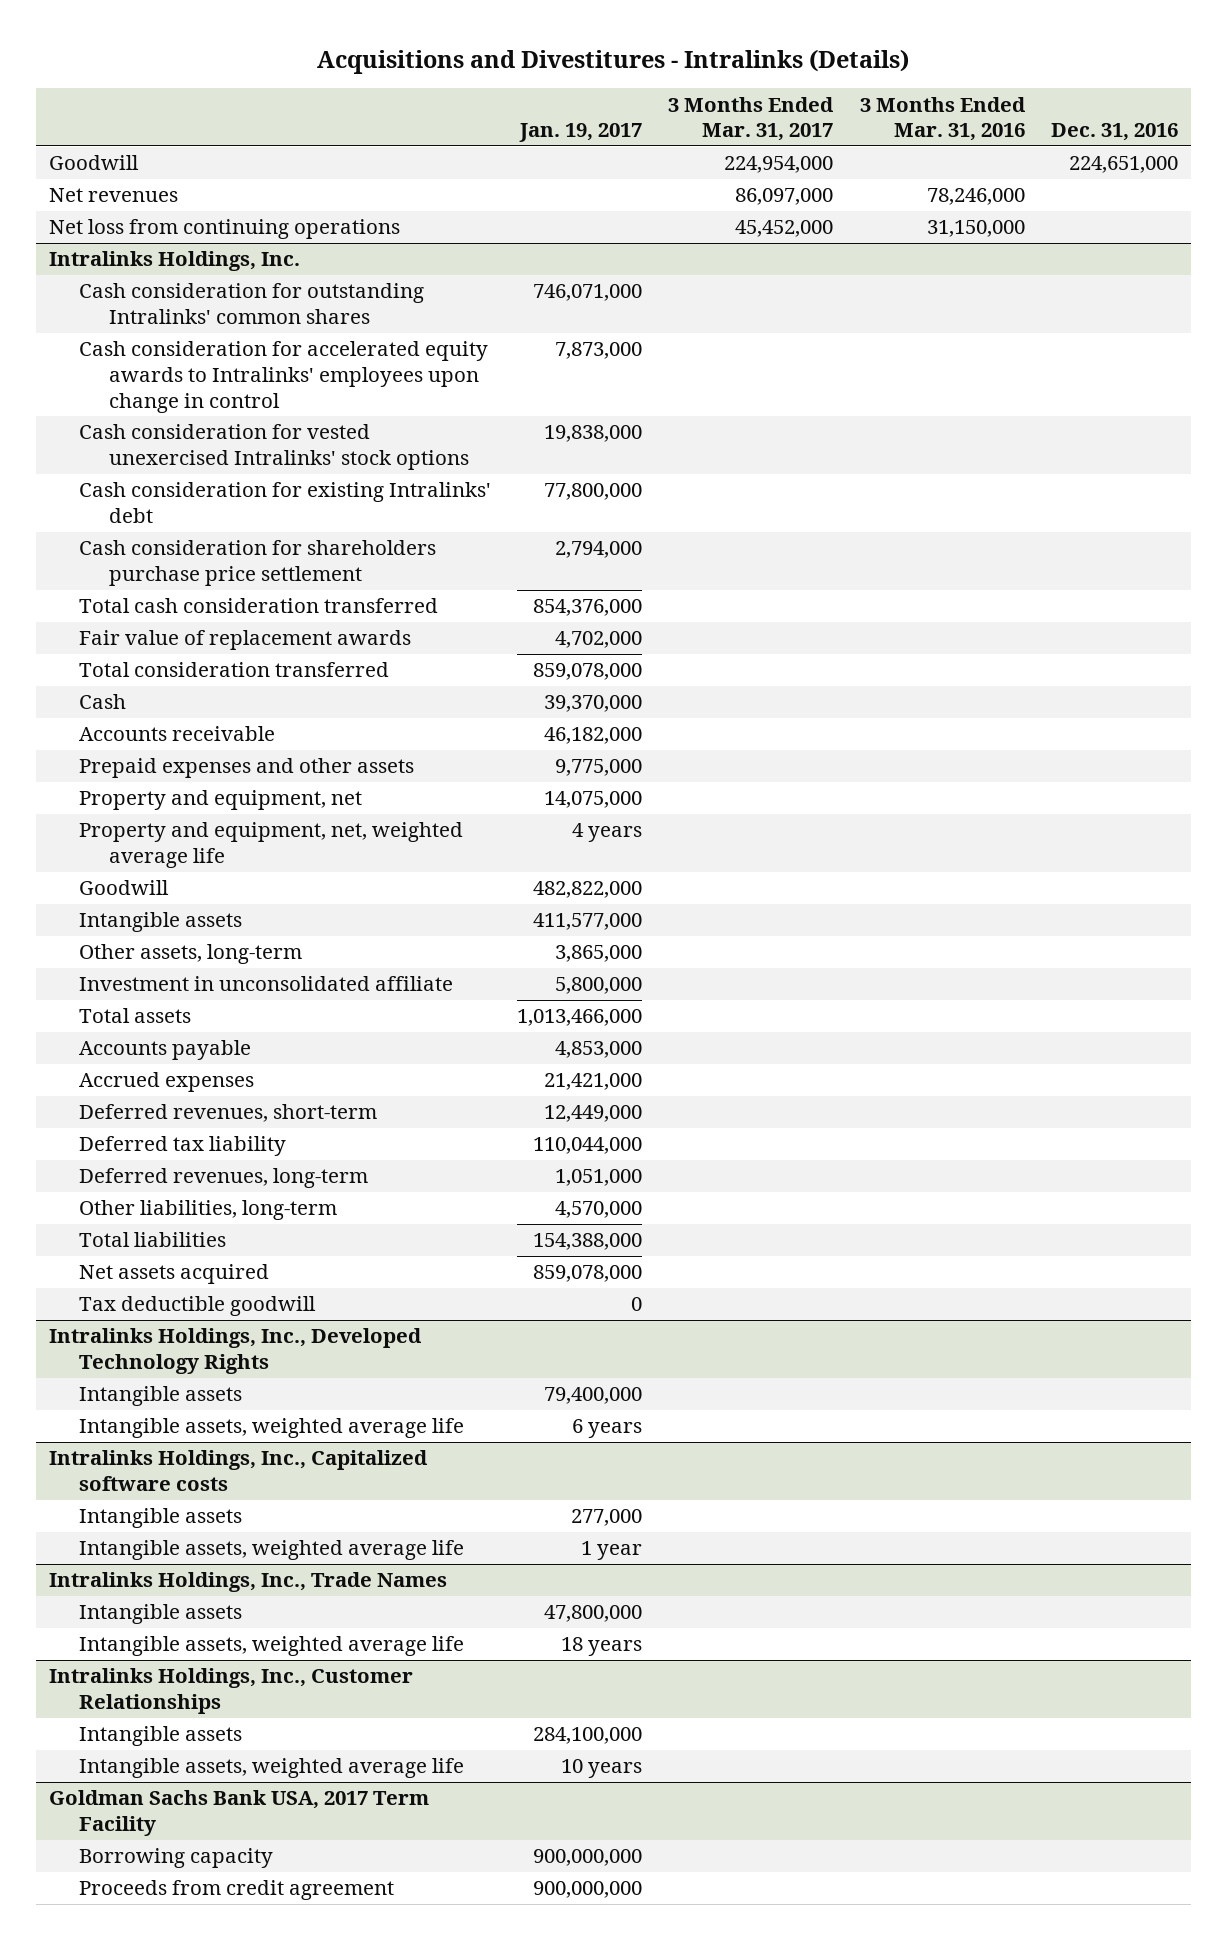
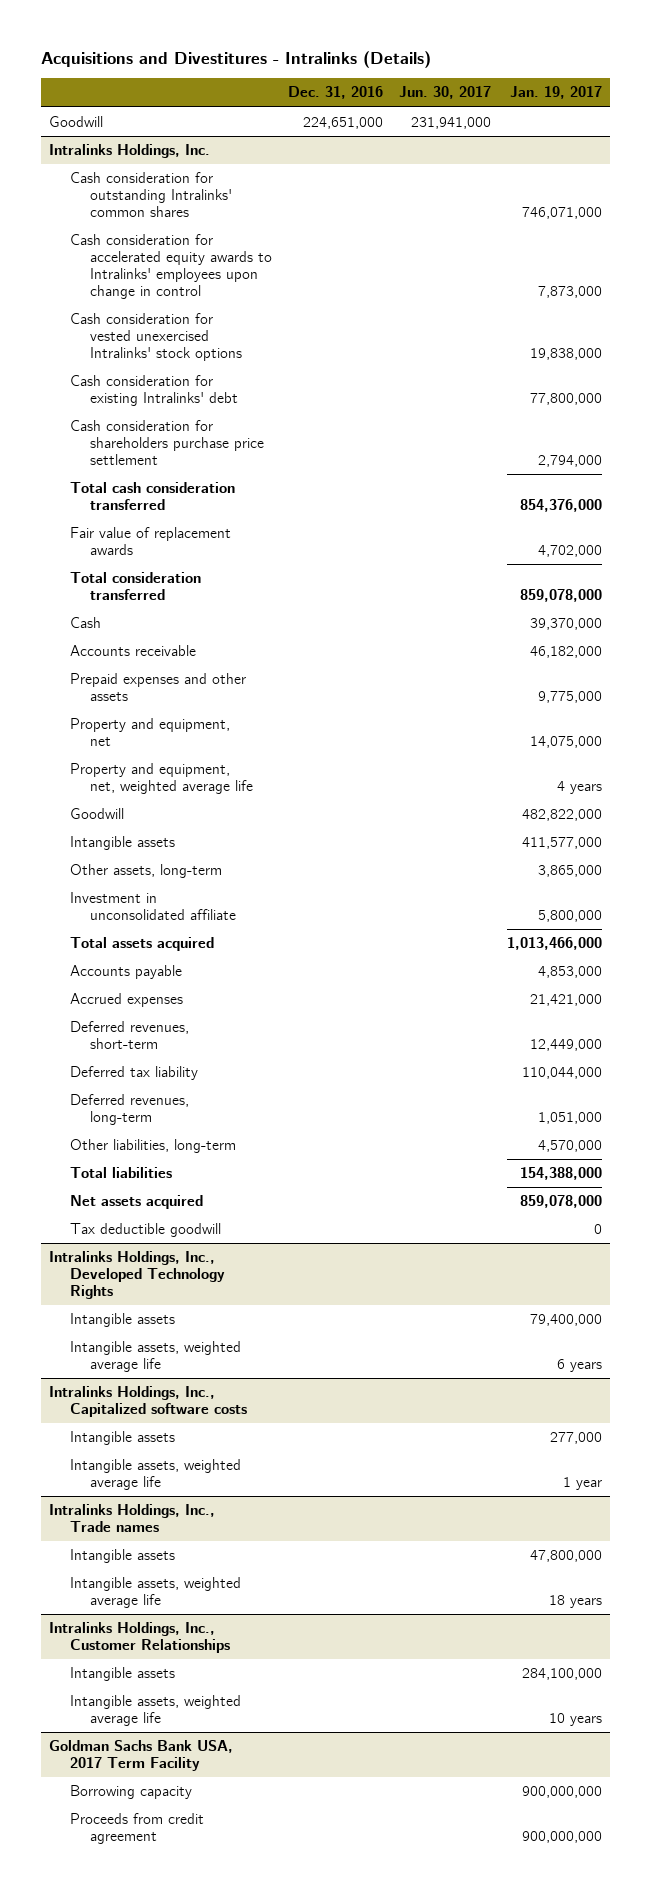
- | Jan. 19, 2017 | 3 Months Ended Mar. 31, 2017 | 3 Months Ended Mar. 31, 2016 | Dec. 31, 2016
+ | Dec. 31, 2016 | Jun. 30, 2017 | Jan. 19, 2017
- Net revenues | | 86,097,000 | 78,246,000 |
- Net loss from continuing operations | | 45,452,000 | 31,150,000 |
@ Intralinks Holdings, Inc.
- Total assets | 1,013,466,000 | | |
+ Total assets acquired | | | 1,013,466,000
- Intralinks Holdings, Inc., Trade Names
+ Intralinks Holdings, Inc., Trade names

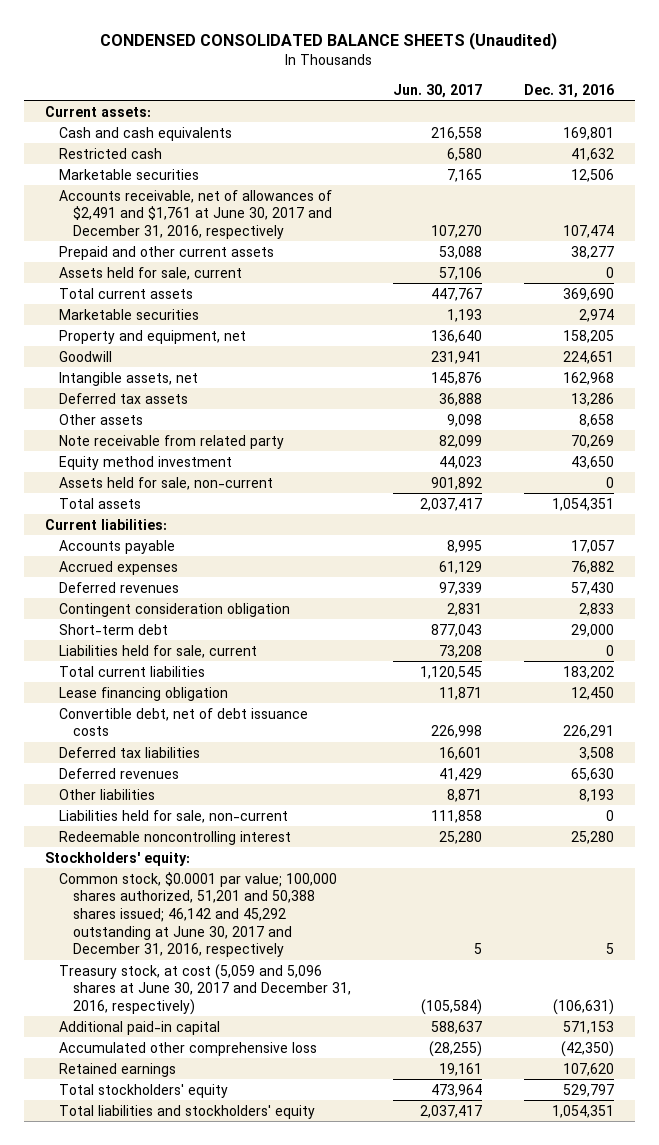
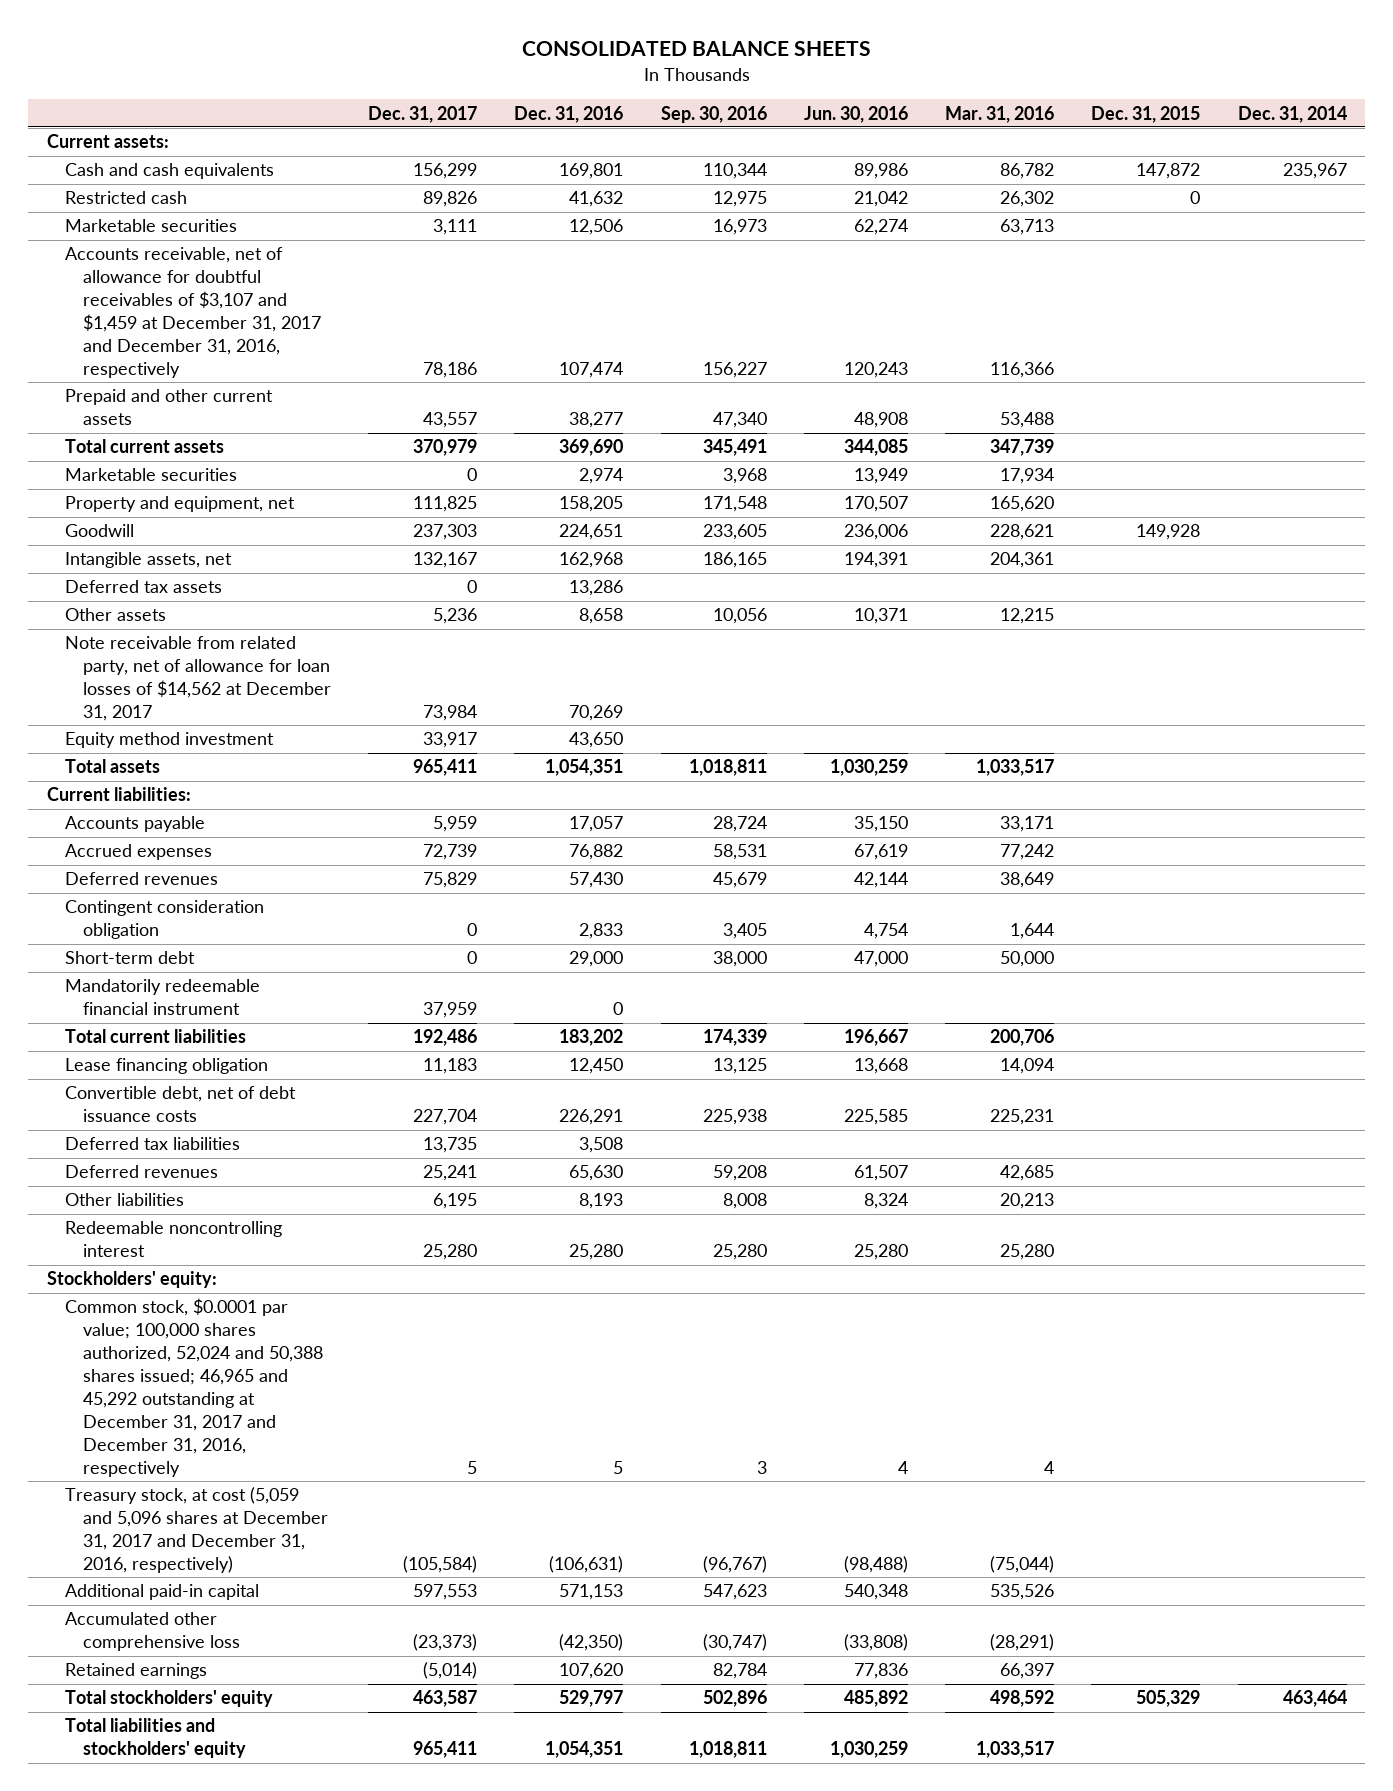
- CONDENSED CONSOLIDATED BALANCE SHEETS (Unaudited)
+ CONSOLIDATED BALANCE SHEETS
- | Jun. 30, 2017 | Dec. 31, 2016
+ | Dec. 31, 2017 | Dec. 31, 2016 | Sep. 30, 2016 | Jun. 30, 2016 | Mar. 31, 2016 | Dec. 31, 2015 | Dec. 31, 2014
- Accounts receivable, net of allowances of $2,491 and $1,761 at June 30, 2017 and December 31, 2016, respectively | 107,270 | 107,474
+ Accounts receivable, net of allowance for doubtful receivables of $3,107 and $1,459 at December 31, 2017 and December 31, 2016, respectively | 78,186 | 107,474 | 156,227 | 120,243 | 116,366 | |
- Assets held for sale, current | 57,106 | 0
- Note receivable from related party | 82,099 | 70,269
+ Note receivable from related party, net of allowance for loan losses of $14,562 at December 31, 2017 | 73,984 | 70,269 | | | | |
- Assets held for sale, non-current | 901,892 | 0
- Liabilities held for sale, current | 73,208 | 0
+ Mandatorily redeemable financial instrument | 37,959 | 0 | | | | |
- Liabilities held for sale, non-current | 111,858 | 0
- Common stock, $0.0001 par value; 100,000 shares authorized, 51,201 and 50,388 shares issued; 46,142 and 45,292 outstanding at June 30, 2017 and December 31, 2016, respectively | 5 | 5
- Treasury stock, at cost (5,059 and 5,096 shares at June 30, 2017 and December 31, 2016, respectively) | (105,584) | (106,631)
+ Common stock, $0.0001 par value; 100,000 shares authorized, 52,024 and 50,388 shares issued; 46,965 and 45,292 outstanding at December 31, 2017 and December 31, 2016, respectively | 5 | 5 | 3 | 4 | 4 | |
+ Treasury stock, at cost (5,059 and 5,096 shares at December 31, 2017 and December 31, 2016, respectively) | (105,584) | (106,631) | (96,767) | (98,488) | (75,044) | |

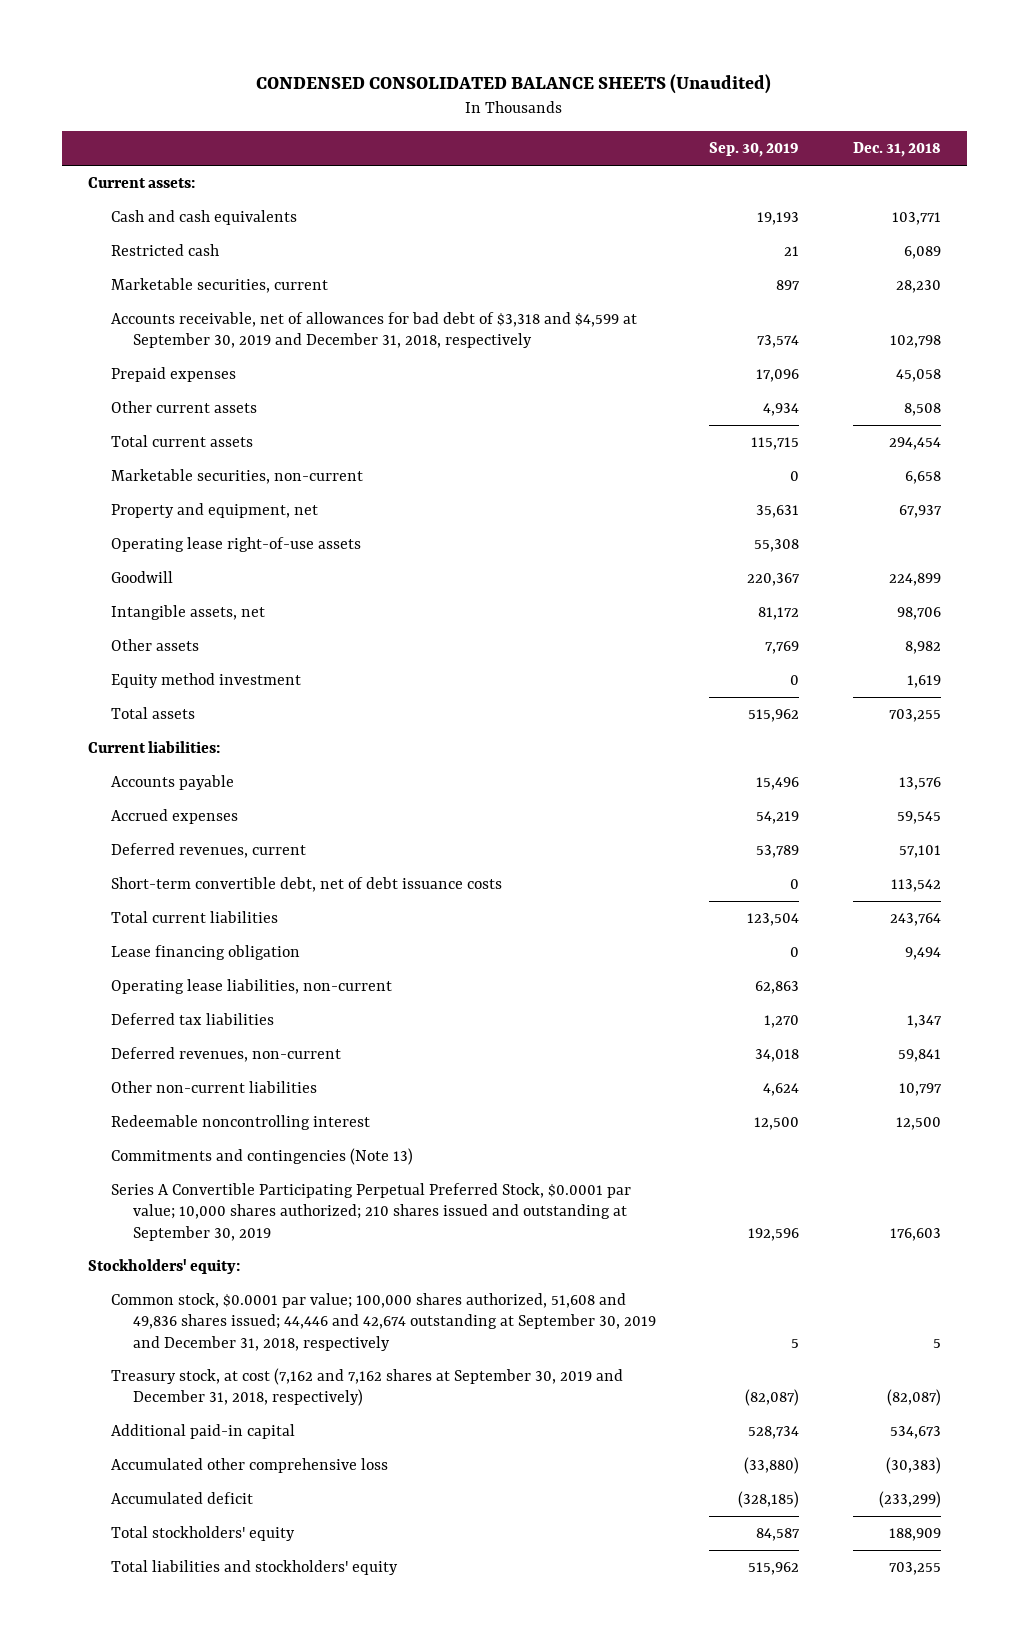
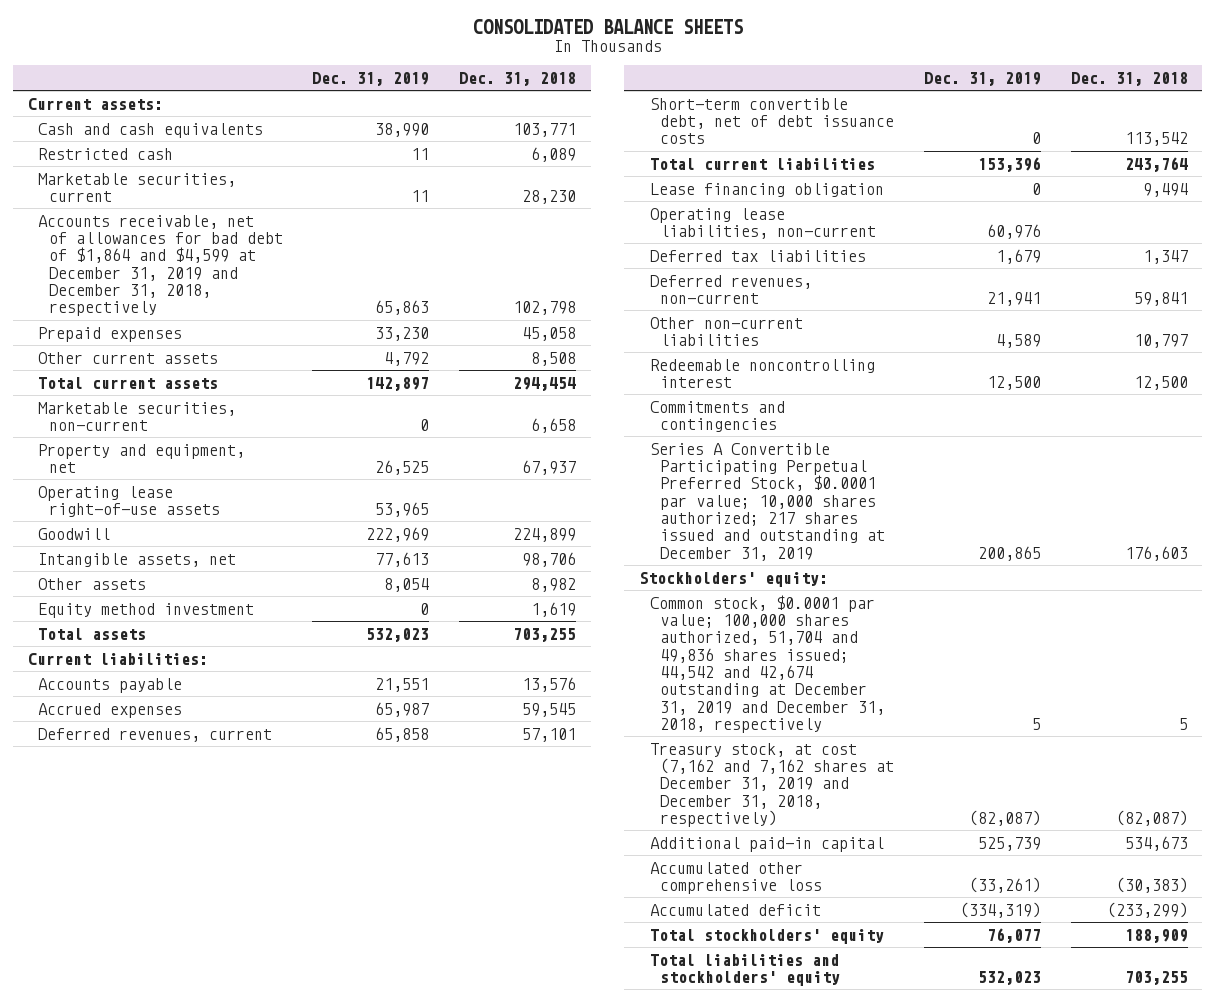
- CONDENSED CONSOLIDATED BALANCE SHEETS (Unaudited)
+ CONSOLIDATED BALANCE SHEETS
- | Sep. 30, 2019 | Dec. 31, 2018
+ | Dec. 31, 2019 | Dec. 31, 2018
- Accounts receivable, net of allowances for bad debt of $3,318 and $4,599 at September 30, 2019 and December 31, 2018, respectively | 73,574 | 102,798
+ Accounts receivable, net of allowances for bad debt of $1,864 and $4,599 at December 31, 2019 and December 31, 2018, respectively | 65,863 | 102,798
- Commitments and contingencies (Note 13)
- Series A Convertible Participating Perpetual Preferred Stock, $0.0001 par value; 10,000 shares authorized; 210 shares issued and outstanding at September 30, 2019 | 192,596 | 176,603
+ Commitments and contingencies
+ Series A Convertible Participating Perpetual Preferred Stock, $0.0001 par value; 10,000 shares authorized; 217 shares issued and outstanding at December 31, 2019 | 200,865 | 176,603
- Common stock, $0.0001 par value; 100,000 shares authorized, 51,608 and 49,836 shares issued; 44,446 and 42,674 outstanding at September 30, 2019 and December 31, 2018, respectively | 5 | 5
- Treasury stock, at cost (7,162 and 7,162 shares at September 30, 2019 and December 31, 2018, respectively) | (82,087) | (82,087)
+ Common stock, $0.0001 par value; 100,000 shares authorized, 51,704 and 49,836 shares issued; 44,542 and 42,674 outstanding at December 31, 2019 and December 31, 2018, respectively | 5 | 5
+ Treasury stock, at cost (7,162 and 7,162 shares at December 31, 2019 and December 31, 2018, respectively) | (82,087) | (82,087)

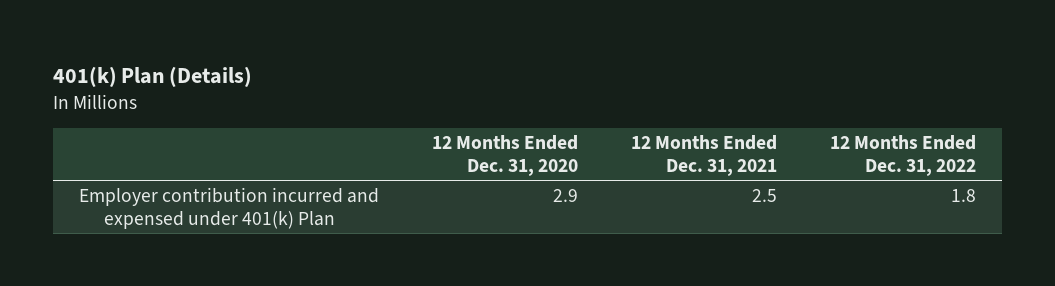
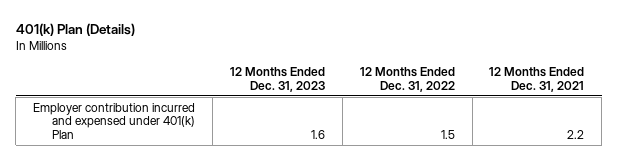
- | 12 Months Ended Dec. 31, 2020 | 12 Months Ended Dec. 31, 2021 | 12 Months Ended Dec. 31, 2022
+ | 12 Months Ended Dec. 31, 2023 | 12 Months Ended Dec. 31, 2022 | 12 Months Ended Dec. 31, 2021
- Employer contribution incurred and expensed under 401(k) Plan | 2.9 | 2.5 | 1.8
+ Employer contribution incurred and expensed under 401(k) Plan | 1.6 | 1.5 | 2.2

